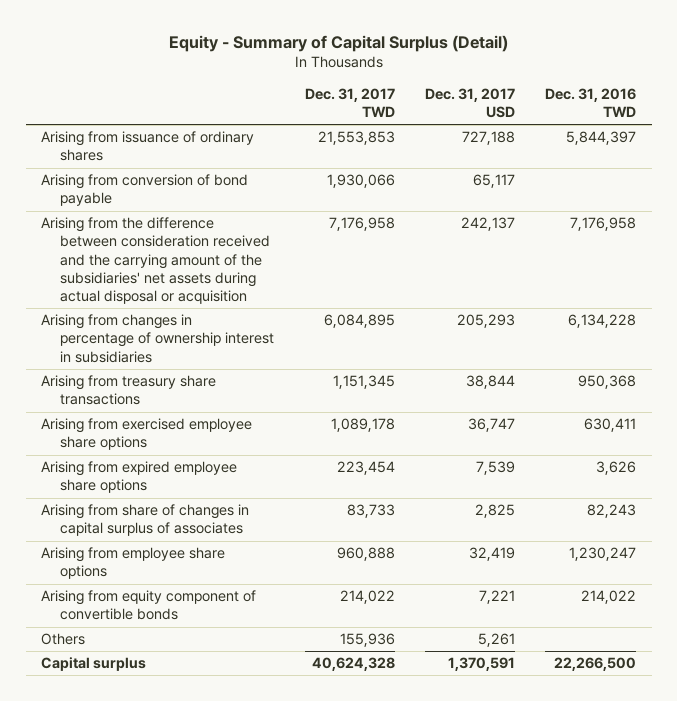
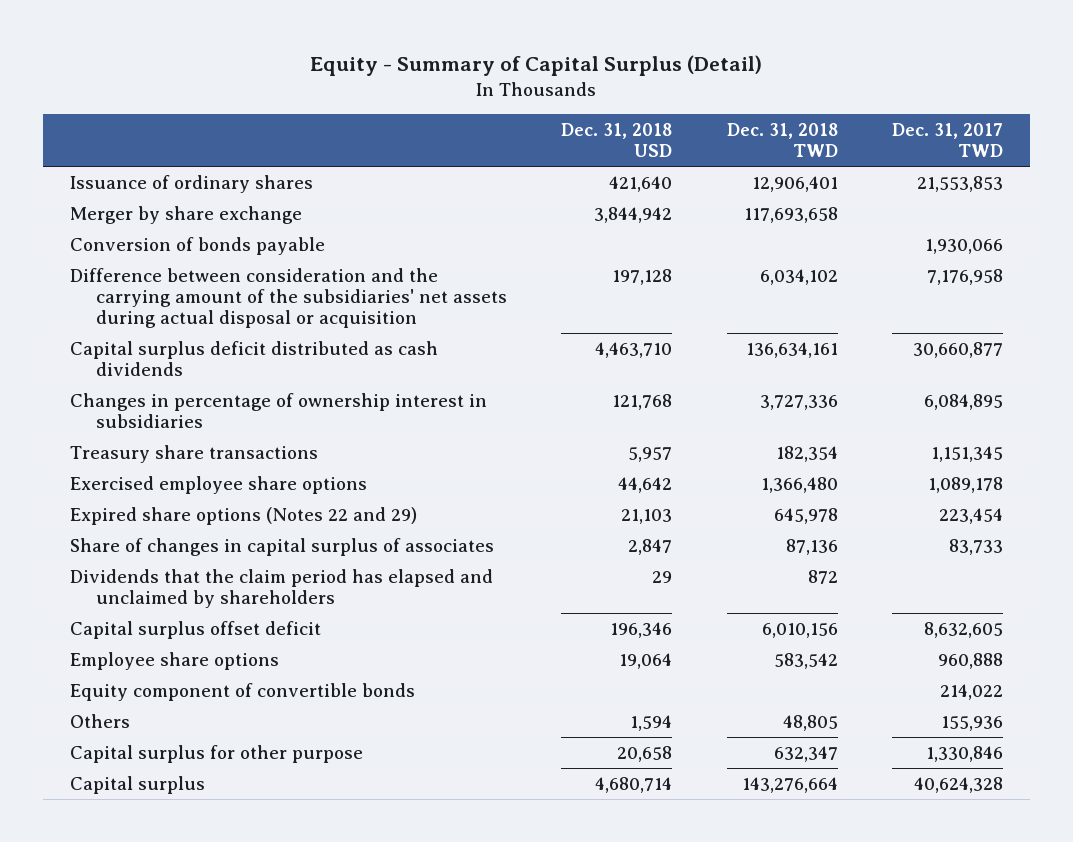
- | Dec. 31, 2017 TWD | Dec. 31, 2017 USD | Dec. 31, 2016 TWD
+ | Dec. 31, 2018 USD | Dec. 31, 2018 TWD | Dec. 31, 2017 TWD
- Arising from issuance of ordinary shares | 21,553,853 | 727,188 | 5,844,397
- Arising from conversion of bond payable | 1,930,066 | 65,117 |
- Arising from the difference between consideration received and the carrying amount of the subsidiaries' net assets during actual disposal or acquisition | 7,176,958 | 242,137 | 7,176,958
- Arising from changes in percentage of ownership interest in subsidiaries | 6,084,895 | 205,293 | 6,134,228
- Arising from treasury share transactions | 1,151,345 | 38,844 | 950,368
- Arising from exercised employee share options | 1,089,178 | 36,747 | 630,411
- Arising from expired employee share options | 223,454 | 7,539 | 3,626
- Arising from share of changes in capital surplus of associates | 83,733 | 2,825 | 82,243
- Arising from employee share options | 960,888 | 32,419 | 1,230,247
- Arising from equity component of convertible bonds | 214,022 | 7,221 | 214,022
+ Issuance of ordinary shares | 421,640 | 12,906,401 | 21,553,853
+ Merger by share exchange | 3,844,942 | 117,693,658 |
+ Conversion of bonds payable | | | 1,930,066
+ Difference between consideration and the carrying amount of the subsidiaries' net assets during actual disposal or acquisition | 197,128 | 6,034,102 | 7,176,958
+ Capital surplus deficit distributed as cash dividends | 4,463,710 | 136,634,161 | 30,660,877
+ Changes in percentage of ownership interest in subsidiaries | 121,768 | 3,727,336 | 6,084,895
+ Treasury share transactions | 5,957 | 182,354 | 1,151,345
+ Exercised employee share options | 44,642 | 1,366,480 | 1,089,178
+ Expired share options (Notes 22 and 29) | 21,103 | 645,978 | 223,454
+ Share of changes in capital surplus of associates | 2,847 | 87,136 | 83,733
+ Dividends that the claim period has elapsed and unclaimed by shareholders | 29 | 872 |
+ Capital surplus offset deficit | 196,346 | 6,010,156 | 8,632,605
+ Employee share options | 19,064 | 583,542 | 960,888
+ Equity component of convertible bonds | | | 214,022
+ Capital surplus for other purpose | 20,658 | 632,347 | 1,330,846

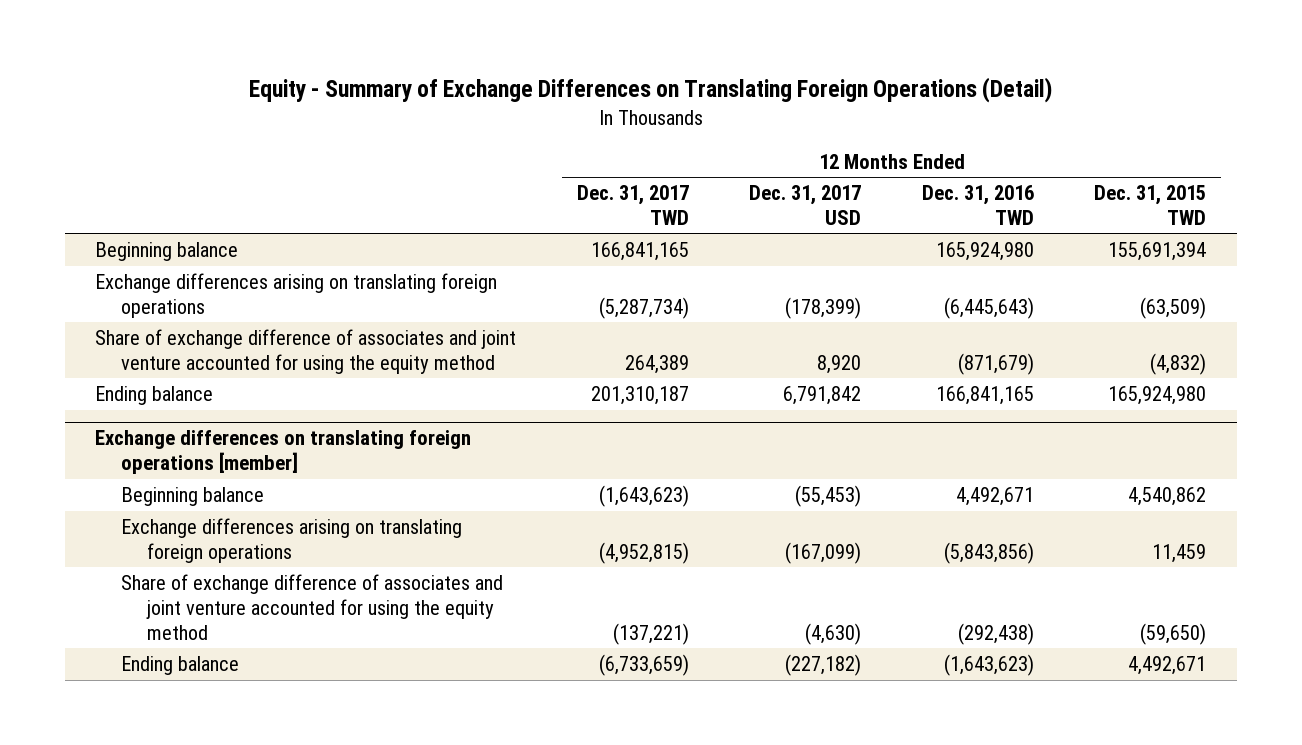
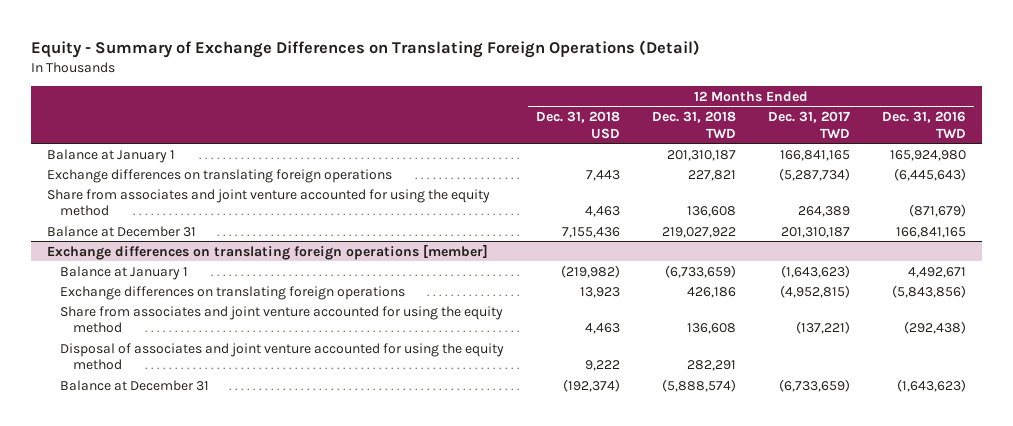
- | 12 Months Ended Dec. 31, 2017 TWD | 12 Months Ended Dec. 31, 2017 USD | 12 Months Ended Dec. 31, 2016 TWD | 12 Months Ended Dec. 31, 2015 TWD
+ | 12 Months Ended Dec. 31, 2018 USD | 12 Months Ended Dec. 31, 2018 TWD | 12 Months Ended Dec. 31, 2017 TWD | 12 Months Ended Dec. 31, 2016 TWD
- Beginning balance | 166,841,165 | | 165,924,980 | 155,691,394
- Exchange differences arising on translating foreign operations | (5,287,734) | (178,399) | (6,445,643) | (63,509)
- Share of exchange difference of associates and joint venture accounted for using the equity method | 264,389 | 8,920 | (871,679) | (4,832)
- Ending balance | 201,310,187 | 6,791,842 | 166,841,165 | 165,924,980
+ Balance at January 1 | | 201,310,187 | 166,841,165 | 165,924,980
+ Exchange differences on translating foreign operations | 7,443 | 227,821 | (5,287,734) | (6,445,643)
+ Share from associates and joint venture accounted for using the equity method | 4,463 | 136,608 | 264,389 | (871,679)
+ Balance at December 31 | 7,155,436 | 219,027,922 | 201,310,187 | 166,841,165
@ Exchange differences on translating foreign operations [member]
- Beginning balance | (1,643,623) | (55,453) | 4,492,671 | 4,540,862
- Exchange differences arising on translating foreign operations | (4,952,815) | (167,099) | (5,843,856) | 11,459
- Share of exchange difference of associates and joint venture accounted for using the equity method | (137,221) | (4,630) | (292,438) | (59,650)
- Ending balance | (6,733,659) | (227,182) | (1,643,623) | 4,492,671
+ Balance at January 1 | (219,982) | (6,733,659) | (1,643,623) | 4,492,671
+ Exchange differences on translating foreign operations | 13,923 | 426,186 | (4,952,815) | (5,843,856)
+ Share from associates and joint venture accounted for using the equity method | 4,463 | 136,608 | (137,221) | (292,438)
+ Disposal of associates and joint venture accounted for using the equity method | 9,222 | 282,291 | |
+ Balance at December 31 | (192,374) | (5,888,574) | (6,733,659) | (1,643,623)

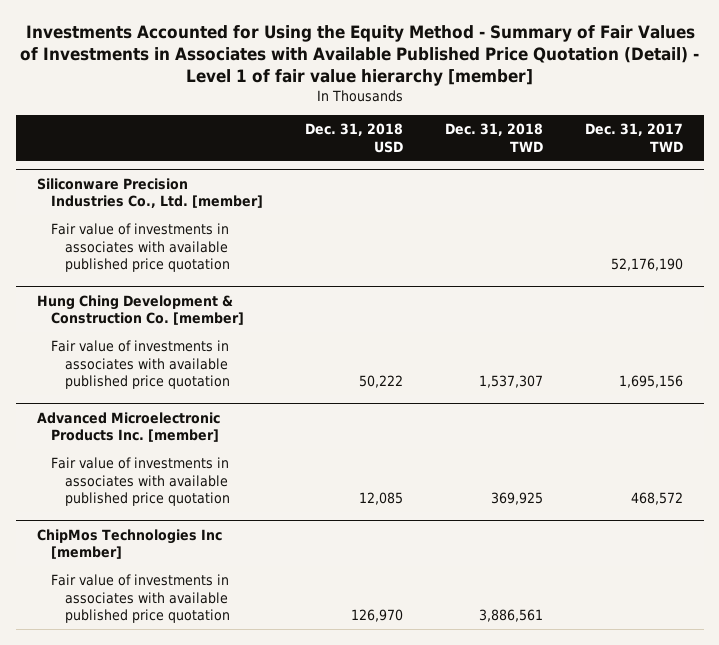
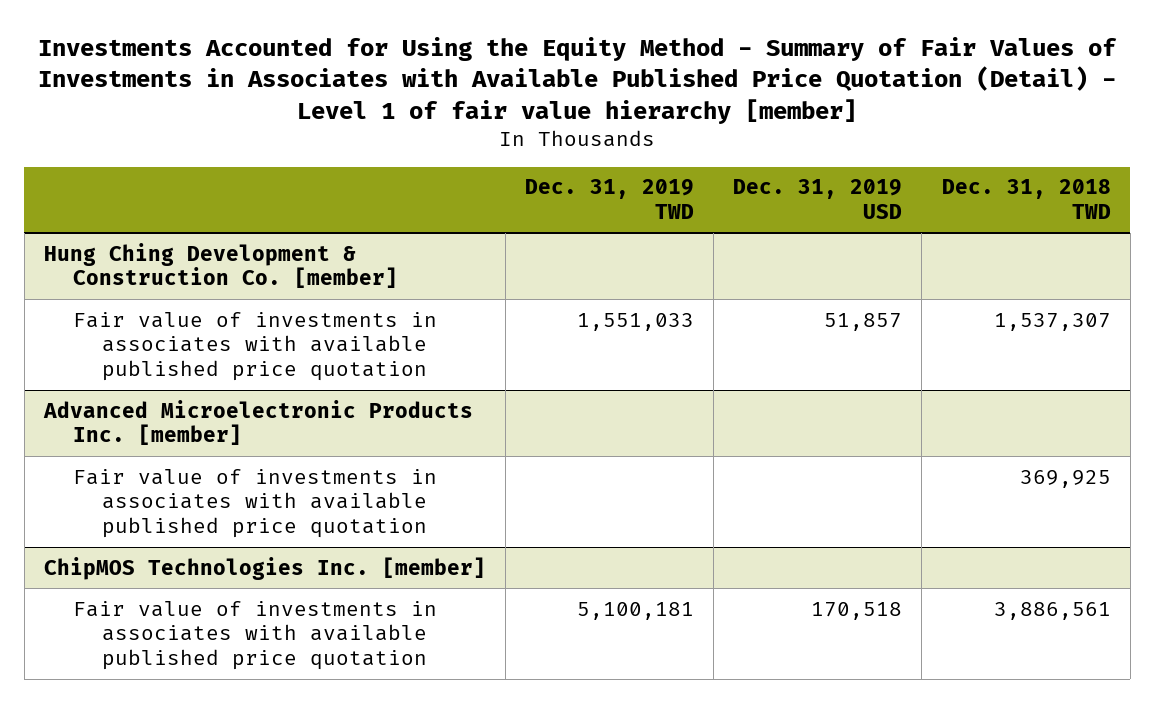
- | Dec. 31, 2018 USD | Dec. 31, 2018 TWD | Dec. 31, 2017 TWD
+ | Dec. 31, 2019 TWD | Dec. 31, 2019 USD | Dec. 31, 2018 TWD
- Siliconware Precision Industries Co., Ltd. [member]
- Fair value of investments in associates with available published price quotation | | | 52,176,190
- ChipMos Technologies Inc [member]
+ ChipMOS Technologies Inc. [member]

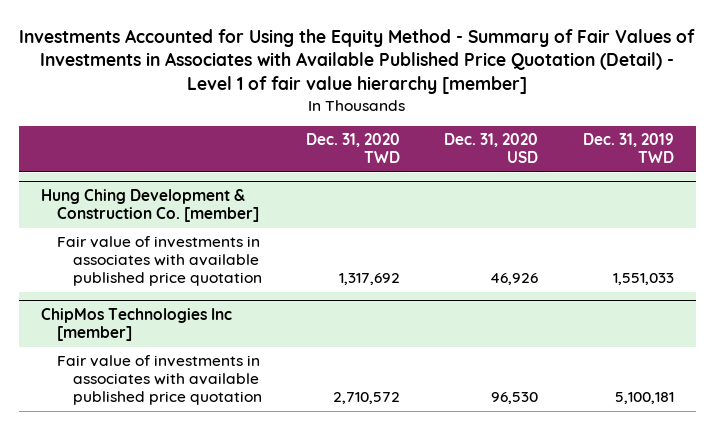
- | Dec. 31, 2019 TWD | Dec. 31, 2019 USD | Dec. 31, 2018 TWD
+ | Dec. 31, 2020 TWD | Dec. 31, 2020 USD | Dec. 31, 2019 TWD
- Advanced Microelectronic Products Inc. [member]
- Fair value of investments in associates with available published price quotation | | | 369,925
- ChipMOS Technologies Inc. [member]
+ ChipMos Technologies Inc [member]

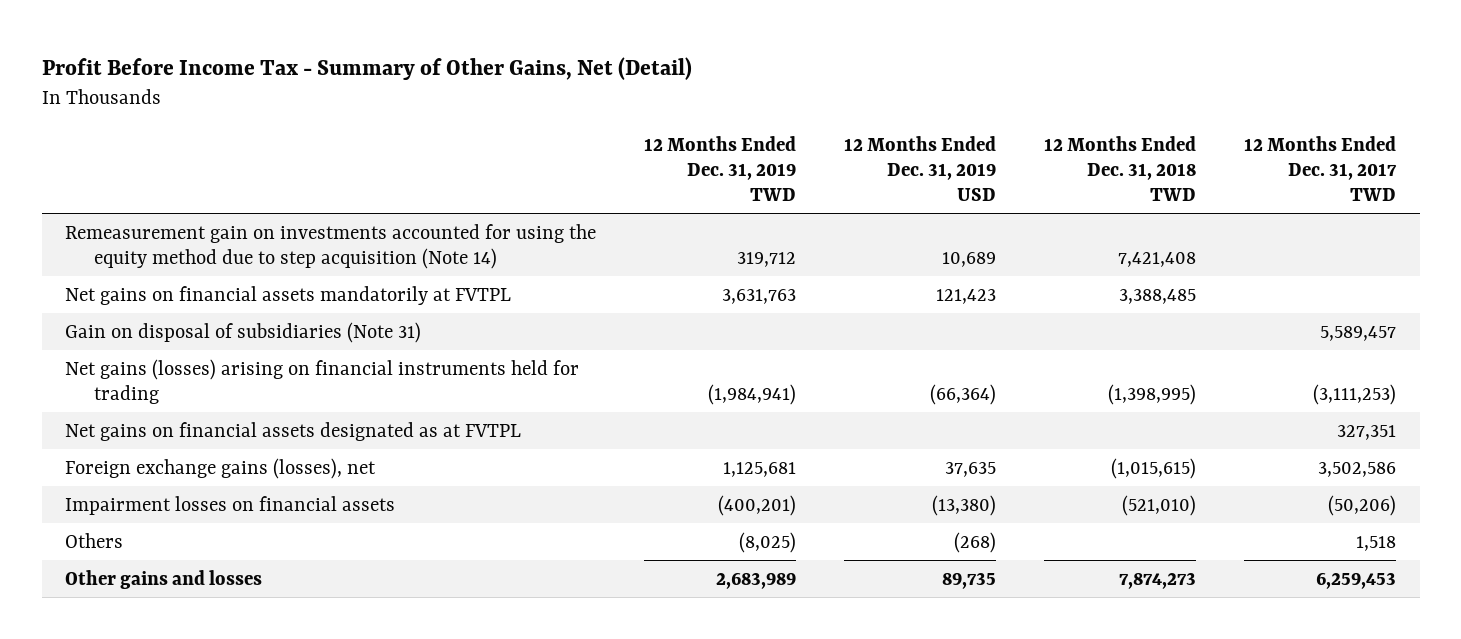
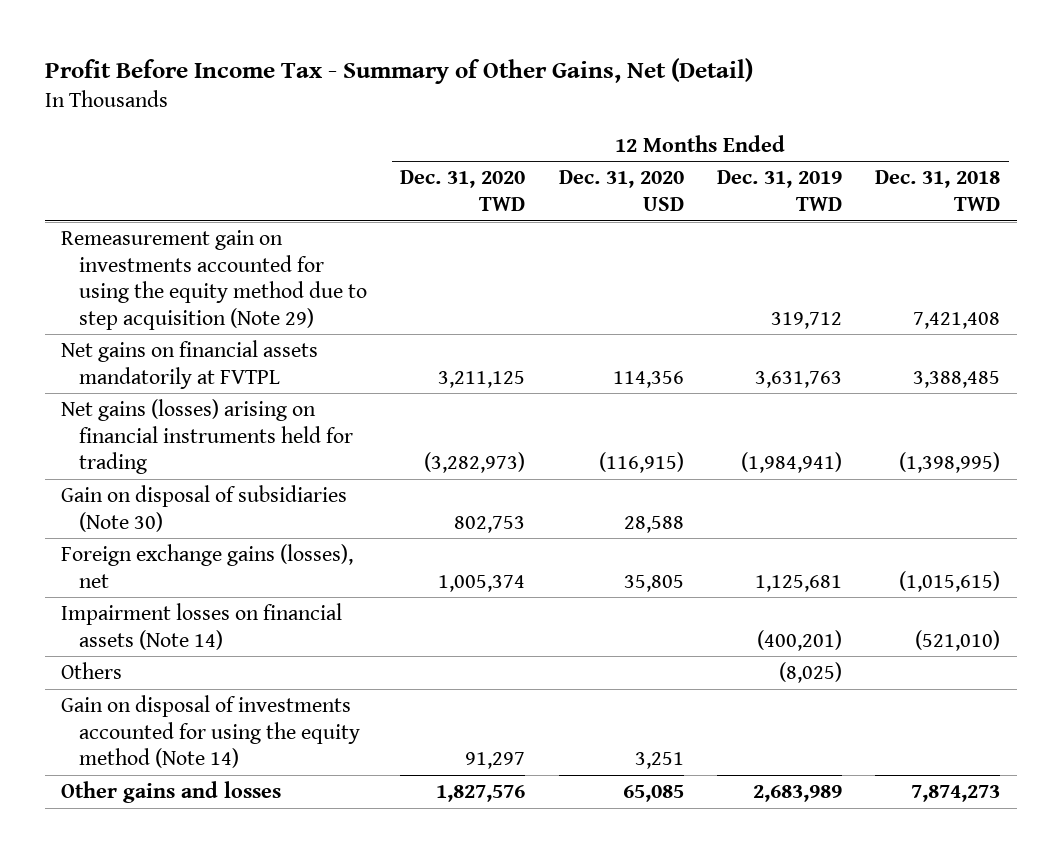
- | 12 Months Ended Dec. 31, 2019 TWD | 12 Months Ended Dec. 31, 2019 USD | 12 Months Ended Dec. 31, 2018 TWD | 12 Months Ended Dec. 31, 2017 TWD
+ | 12 Months Ended Dec. 31, 2020 TWD | 12 Months Ended Dec. 31, 2020 USD | 12 Months Ended Dec. 31, 2019 TWD | 12 Months Ended Dec. 31, 2018 TWD
- Remeasurement gain on investments accounted for using the equity method due to step acquisition (Note 14) | 319,712 | 10,689 | 7,421,408 |
+ Remeasurement gain on investments accounted for using the equity method due to step acquisition (Note 29) | | | 319,712 | 7,421,408
- Gain on disposal of subsidiaries (Note 31) | | | | 5,589,457
- Net gains on financial assets designated as at FVTPL | | | | 327,351
+ Gain on disposal of subsidiaries (Note 30) | 802,753 | 28,588 | |
- Impairment losses on financial assets | (400,201) | (13,380) | (521,010) | (50,206)
+ Impairment losses on financial assets (Note 14) | | | (400,201) | (521,010)
+ Gain on disposal of investments accounted for using the equity method (Note 14) | 91,297 | 3,251 | |

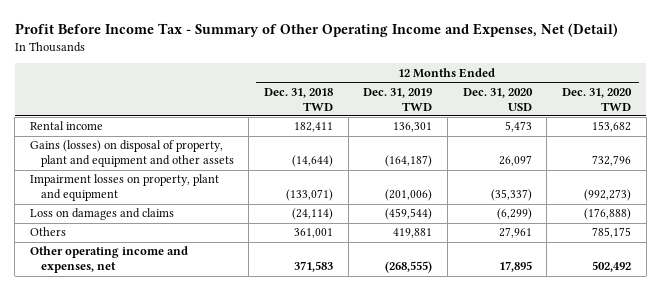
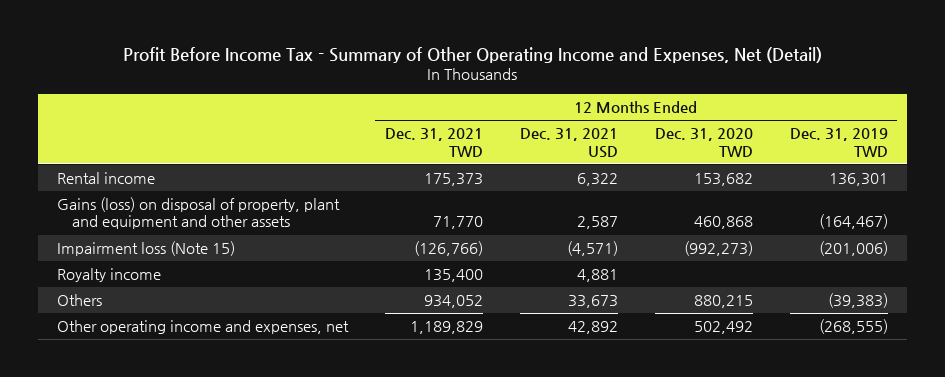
- | 12 Months Ended Dec. 31, 2018 TWD | 12 Months Ended Dec. 31, 2019 TWD | 12 Months Ended Dec. 31, 2020 USD | 12 Months Ended Dec. 31, 2020 TWD
+ | 12 Months Ended Dec. 31, 2021 TWD | 12 Months Ended Dec. 31, 2021 USD | 12 Months Ended Dec. 31, 2020 TWD | 12 Months Ended Dec. 31, 2019 TWD
- Gains (losses) on disposal of property, plant and equipment and other assets | (14,644) | (164,187) | 26,097 | 732,796
- Impairment losses on property, plant and equipment | (133,071) | (201,006) | (35,337) | (992,273)
- Loss on damages and claims | (24,114) | (459,544) | (6,299) | (176,888)
- Others | 361,001 | 419,881 | 27,961 | 785,175
+ Gains (loss) on disposal of property, plant and equipment and other assets | 71,770 | 2,587 | 460,868 | (164,467)
+ Impairment loss (Note 15) | (126,766) | (4,571) | (992,273) | (201,006)
+ Royalty income | 135,400 | 4,881 | |
+ Others | 934,052 | 33,673 | 880,215 | (39,383)

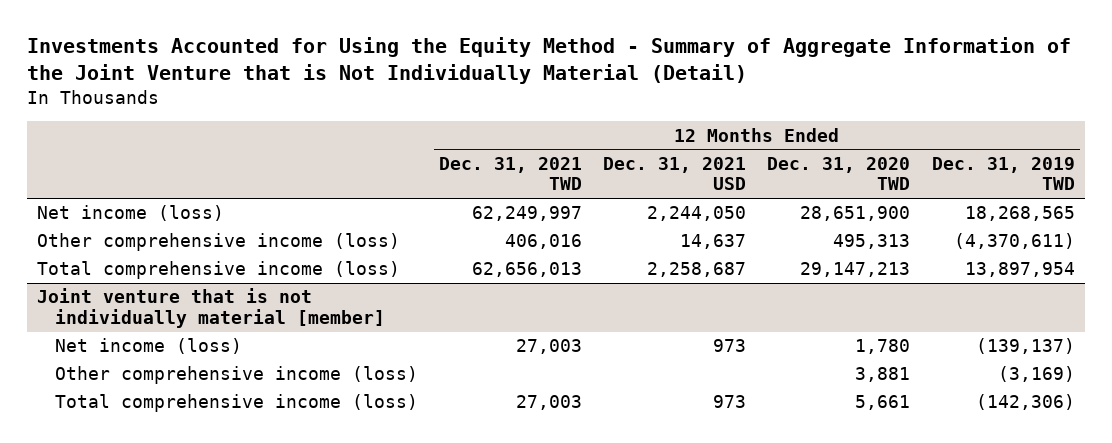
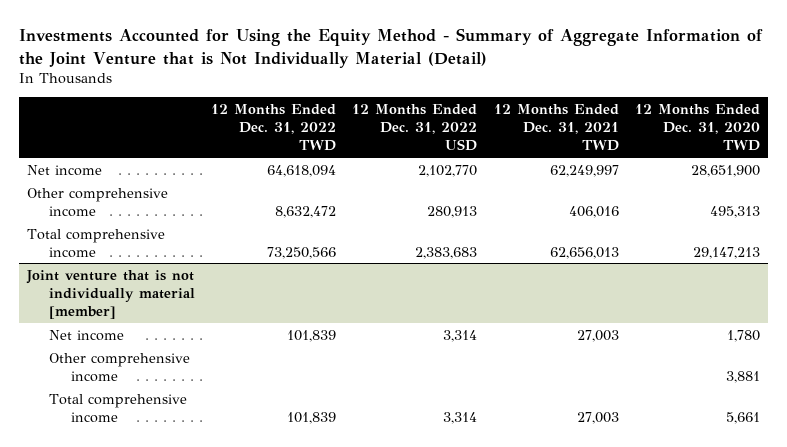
- | 12 Months Ended Dec. 31, 2021 TWD | 12 Months Ended Dec. 31, 2021 USD | 12 Months Ended Dec. 31, 2020 TWD | 12 Months Ended Dec. 31, 2019 TWD
+ | 12 Months Ended Dec. 31, 2022 TWD | 12 Months Ended Dec. 31, 2022 USD | 12 Months Ended Dec. 31, 2021 TWD | 12 Months Ended Dec. 31, 2020 TWD
- Net income (loss) | 62,249,997 | 2,244,050 | 28,651,900 | 18,268,565
- Other comprehensive income (loss) | 406,016 | 14,637 | 495,313 | (4,370,611)
- Total comprehensive income (loss) | 62,656,013 | 2,258,687 | 29,147,213 | 13,897,954
+ Net income | 64,618,094 | 2,102,770 | 62,249,997 | 28,651,900
+ Other comprehensive income | 8,632,472 | 280,913 | 406,016 | 495,313
+ Total comprehensive income | 73,250,566 | 2,383,683 | 62,656,013 | 29,147,213
@ Joint venture that is not individually material [member]
- Net income (loss) | 27,003 | 973 | 1,780 | (139,137)
- Other comprehensive income (loss) | | | 3,881 | (3,169)
- Total comprehensive income (loss) | 27,003 | 973 | 5,661 | (142,306)
+ Net income | 101,839 | 3,314 | 27,003 | 1,780
+ Other comprehensive income | | | | 3,881
+ Total comprehensive income | 101,839 | 3,314 | 27,003 | 5,661

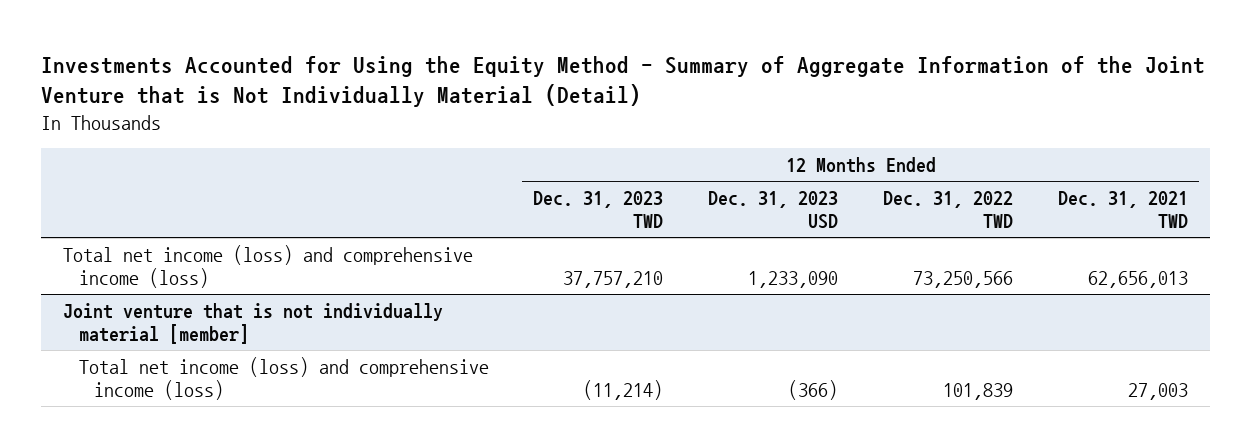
- | 12 Months Ended Dec. 31, 2022 TWD | 12 Months Ended Dec. 31, 2022 USD | 12 Months Ended Dec. 31, 2021 TWD | 12 Months Ended Dec. 31, 2020 TWD
+ | 12 Months Ended Dec. 31, 2023 TWD | 12 Months Ended Dec. 31, 2023 USD | 12 Months Ended Dec. 31, 2022 TWD | 12 Months Ended Dec. 31, 2021 TWD
- Net income | 64,618,094 | 2,102,770 | 62,249,997 | 28,651,900
- Other comprehensive income | 8,632,472 | 280,913 | 406,016 | 495,313
- Total comprehensive income | 73,250,566 | 2,383,683 | 62,656,013 | 29,147,213
+ Total net income (loss) and comprehensive income (loss) | 37,757,210 | 1,233,090 | 73,250,566 | 62,656,013
@ Joint venture that is not individually material [member]
- Net income | 101,839 | 3,314 | 27,003 | 1,780
- Other comprehensive income | | | | 3,881
- Total comprehensive income | 101,839 | 3,314 | 27,003 | 5,661
+ Total net income (loss) and comprehensive income (loss) | (11,214) | (366) | 101,839 | 27,003

